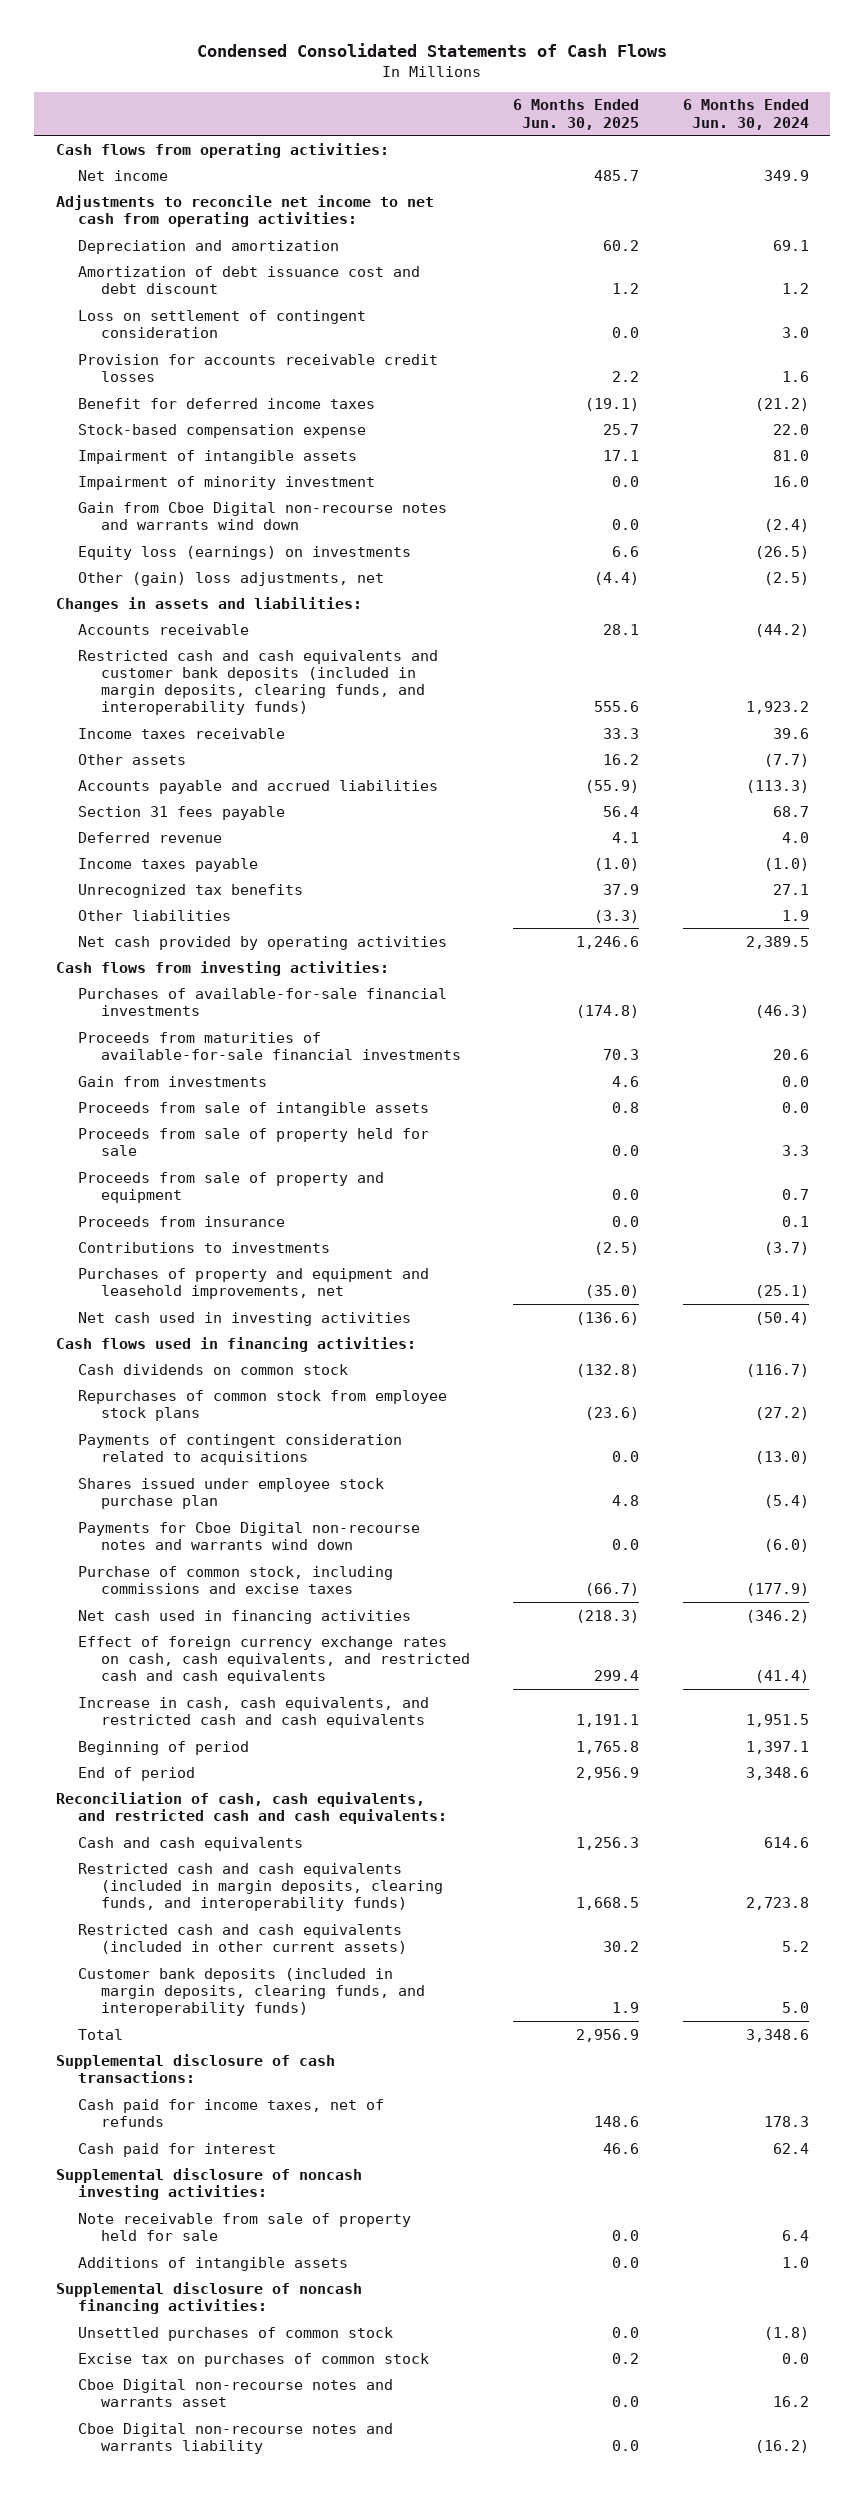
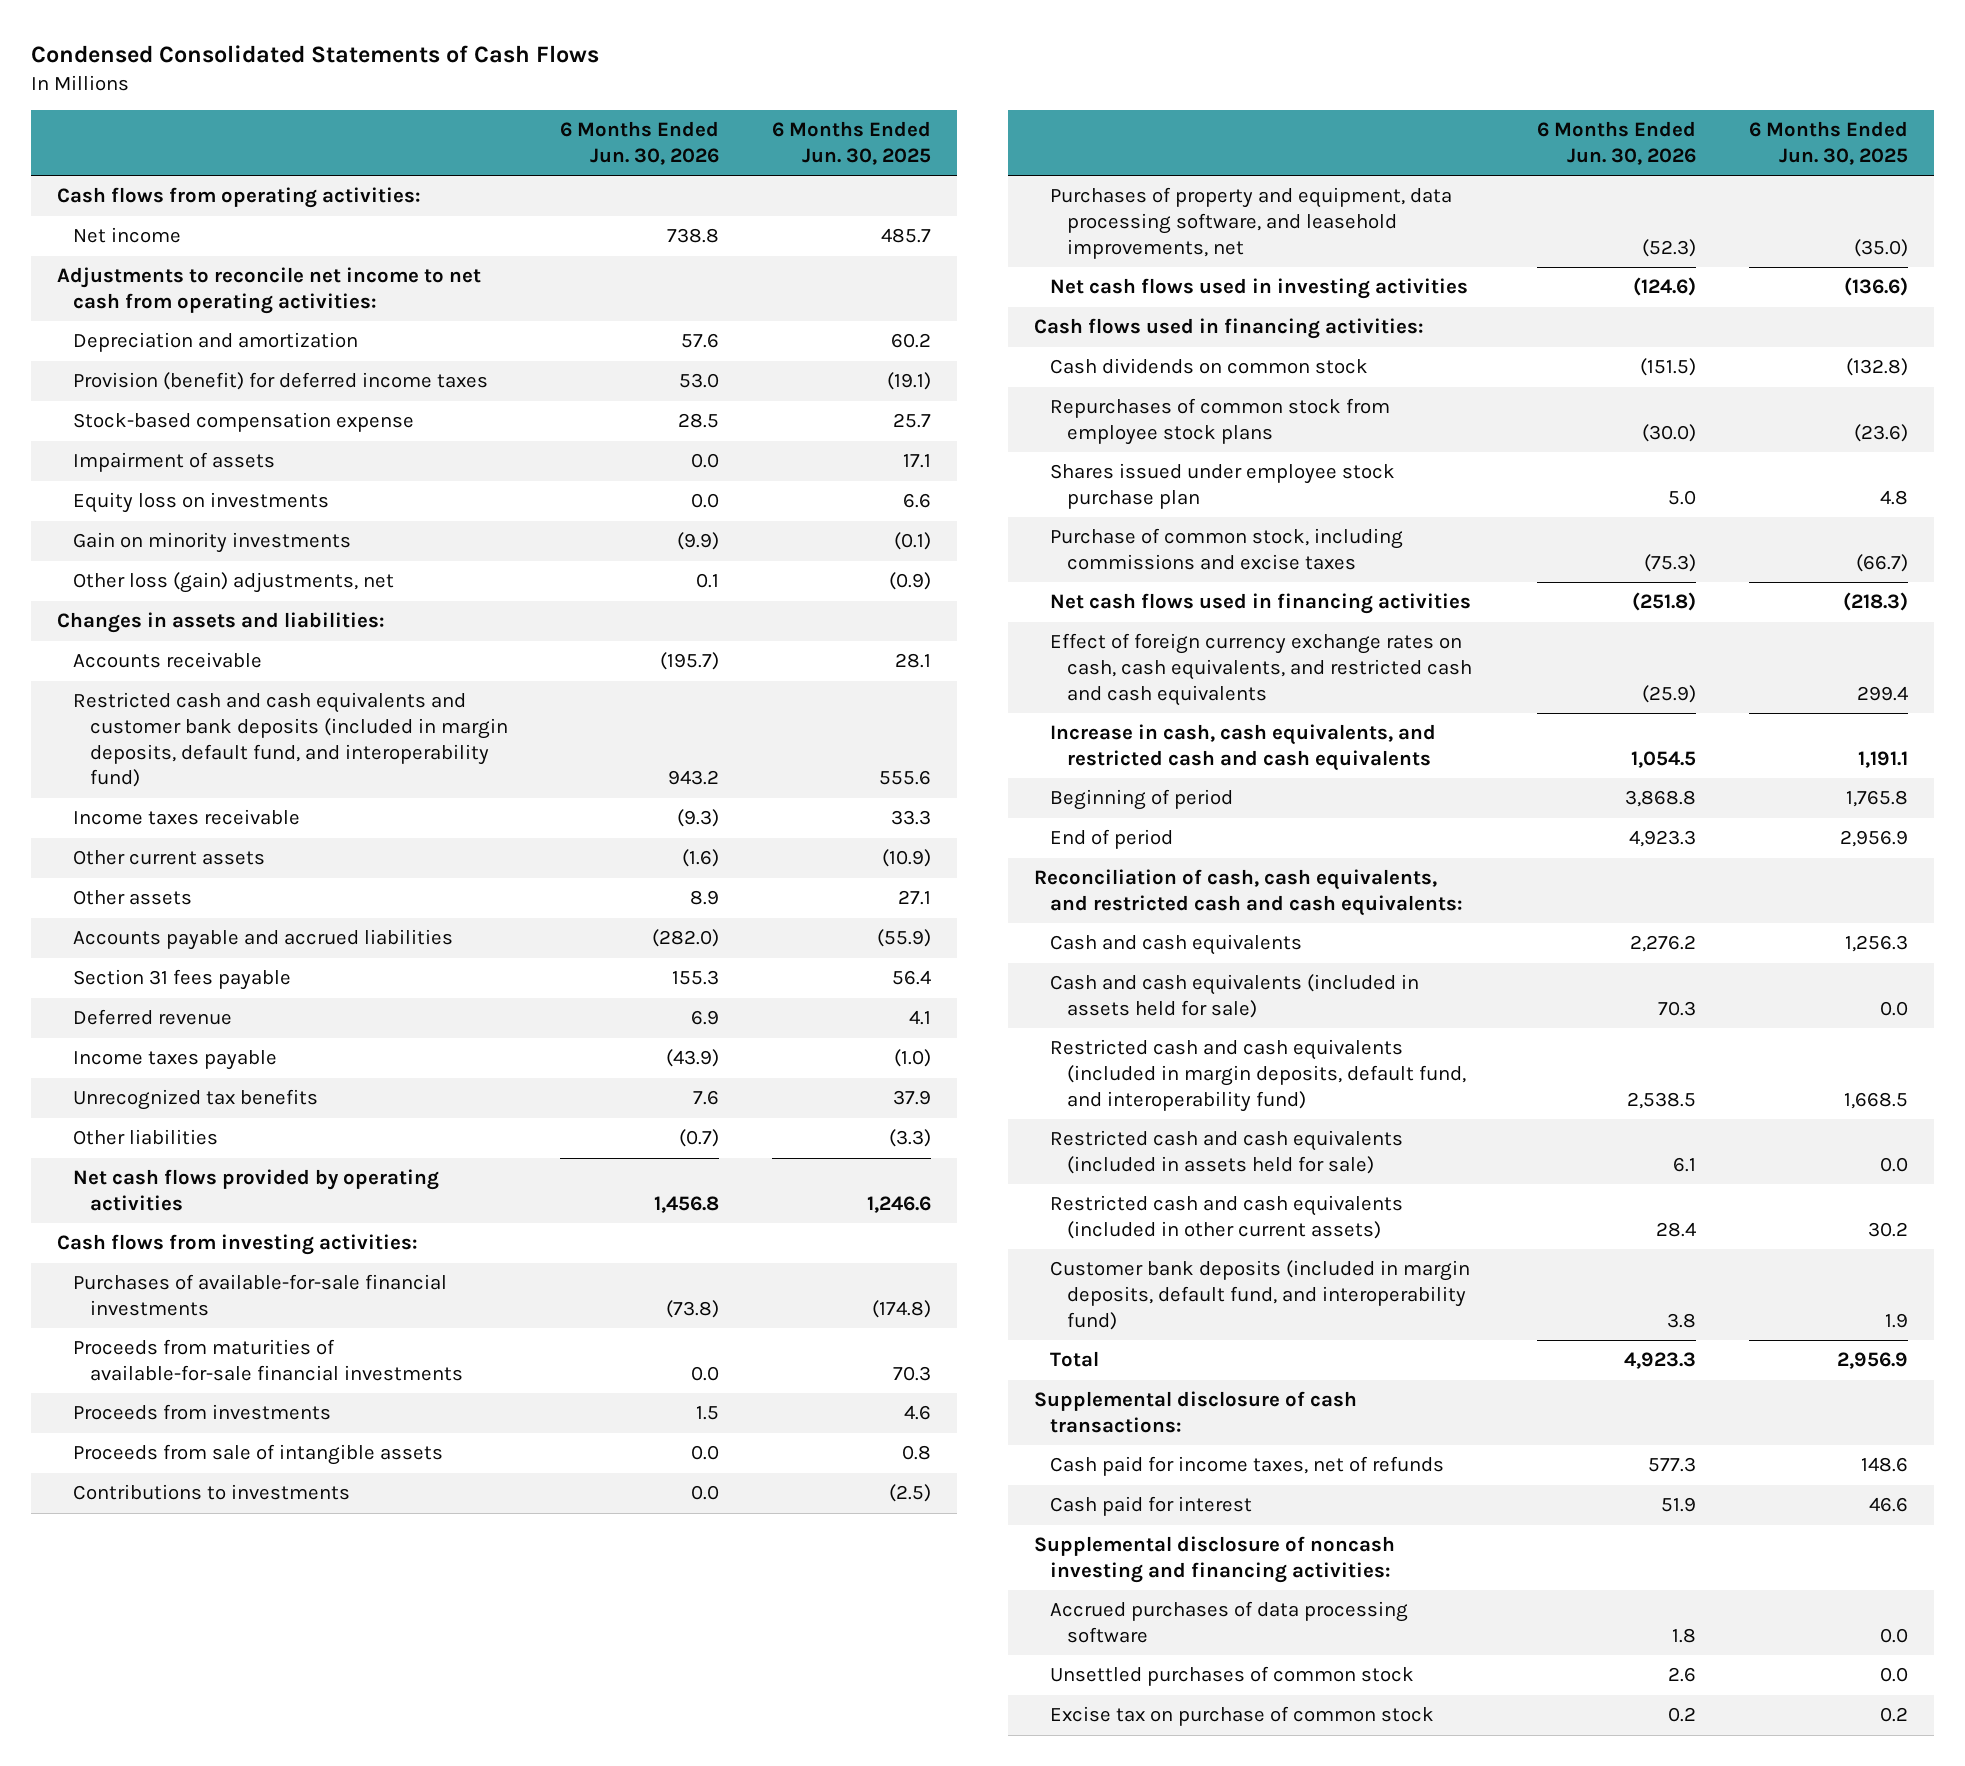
- | 6 Months Ended Jun. 30, 2025 | 6 Months Ended Jun. 30, 2024
+ | 6 Months Ended Jun. 30, 2026 | 6 Months Ended Jun. 30, 2025
- Amortization of debt issuance cost and debt discount | 1.2 | 1.2
- Loss on settlement of contingent consideration | 0.0 | 3.0
- Provision for accounts receivable credit losses | 2.2 | 1.6
- Benefit for deferred income taxes | (19.1) | (21.2)
+ Provision (benefit) for deferred income taxes | 53.0 | (19.1)
- Impairment of intangible assets | 17.1 | 81.0
- Impairment of minority investment | 0.0 | 16.0
- Gain from Cboe Digital non-recourse notes and warrants wind down | 0.0 | (2.4)
- Equity loss (earnings) on investments | 6.6 | (26.5)
- Other (gain) loss adjustments, net | (4.4) | (2.5)
+ Impairment of assets | 0.0 | 17.1
+ Equity loss on investments | 0.0 | 6.6
+ Gain on minority investments | (9.9) | (0.1)
+ Other loss (gain) adjustments, net | 0.1 | (0.9)
- Restricted cash and cash equivalents and customer bank deposits (included in margin deposits, clearing funds, and interoperability funds) | 555.6 | 1,923.2
+ Restricted cash and cash equivalents and customer bank deposits (included in margin deposits, default fund, and interoperability fund) | 943.2 | 555.6
- Other assets | 16.2 | (7.7)
+ Other current assets | (1.6) | (10.9)
+ Other assets | 8.9 | 27.1
- Net cash provided by operating activities | 1,246.6 | 2,389.5
+ Net cash flows provided by operating activities | 1,456.8 | 1,246.6
- Gain from investments | 4.6 | 0.0
+ Proceeds from investments | 1.5 | 4.6
- Proceeds from sale of property held for sale | 0.0 | 3.3
- Proceeds from sale of property and equipment | 0.0 | 0.7
- Proceeds from insurance | 0.0 | 0.1
- Purchases of property and equipment and leasehold improvements, net | (35.0) | (25.1)
- Net cash used in investing activities | (136.6) | (50.4)
+ Purchases of property and equipment, data processing software, and leasehold improvements, net | (52.3) | (35.0)
+ Net cash flows used in investing activities | (124.6) | (136.6)
- Payments of contingent consideration related to acquisitions | 0.0 | (13.0)
- Payments for Cboe Digital non-recourse notes and warrants wind down | 0.0 | (6.0)
- Net cash used in financing activities | (218.3) | (346.2)
+ Net cash flows used in financing activities | (251.8) | (218.3)
- Restricted cash and cash equivalents (included in margin deposits, clearing funds, and interoperability funds) | 1,668.5 | 2,723.8
+ Cash and cash equivalents (included in assets held for sale) | 70.3 | 0.0
+ Restricted cash and cash equivalents (included in margin deposits, default fund, and interoperability fund) | 2,538.5 | 1,668.5
+ Restricted cash and cash equivalents (included in assets held for sale) | 6.1 | 0.0
- Customer bank deposits (included in margin deposits, clearing funds, and interoperability funds) | 1.9 | 5.0
+ Customer bank deposits (included in margin deposits, default fund, and interoperability fund) | 3.8 | 1.9
- Supplemental disclosure of noncash investing activities:
- Note receivable from sale of property held for sale | 0.0 | 6.4
- Additions of intangible assets | 0.0 | 1.0
- Supplemental disclosure of noncash financing activities:
+ Supplemental disclosure of noncash investing and financing activities:
+ Accrued purchases of data processing software | 1.8 | 0.0
- Excise tax on purchases of common stock | 0.2 | 0.0
- Cboe Digital non-recourse notes and warrants asset | 0.0 | 16.2
- Cboe Digital non-recourse notes and warrants liability | 0.0 | (16.2)
+ Excise tax on purchase of common stock | 0.2 | 0.2

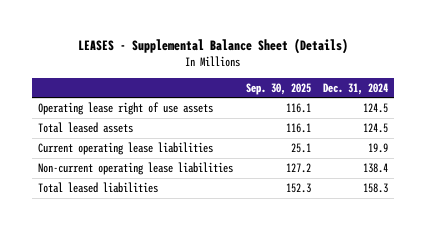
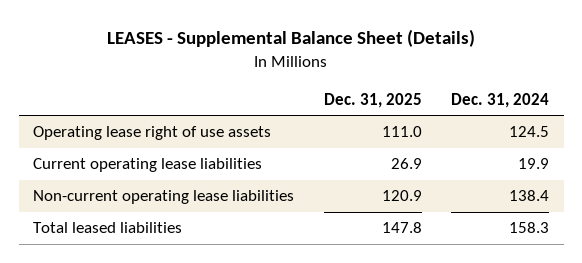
- | Sep. 30, 2025 | Dec. 31, 2024
+ | Dec. 31, 2025 | Dec. 31, 2024
- Total leased assets | 116.1 | 124.5

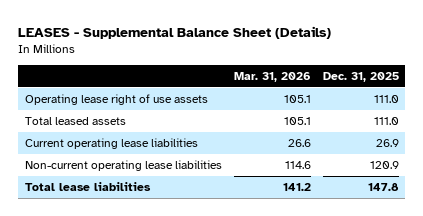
- | Dec. 31, 2025 | Dec. 31, 2024
+ | Mar. 31, 2026 | Dec. 31, 2025
+ Total leased assets | 105.1 | 111.0
- Total leased liabilities | 147.8 | 158.3
+ Total lease liabilities | 141.2 | 147.8

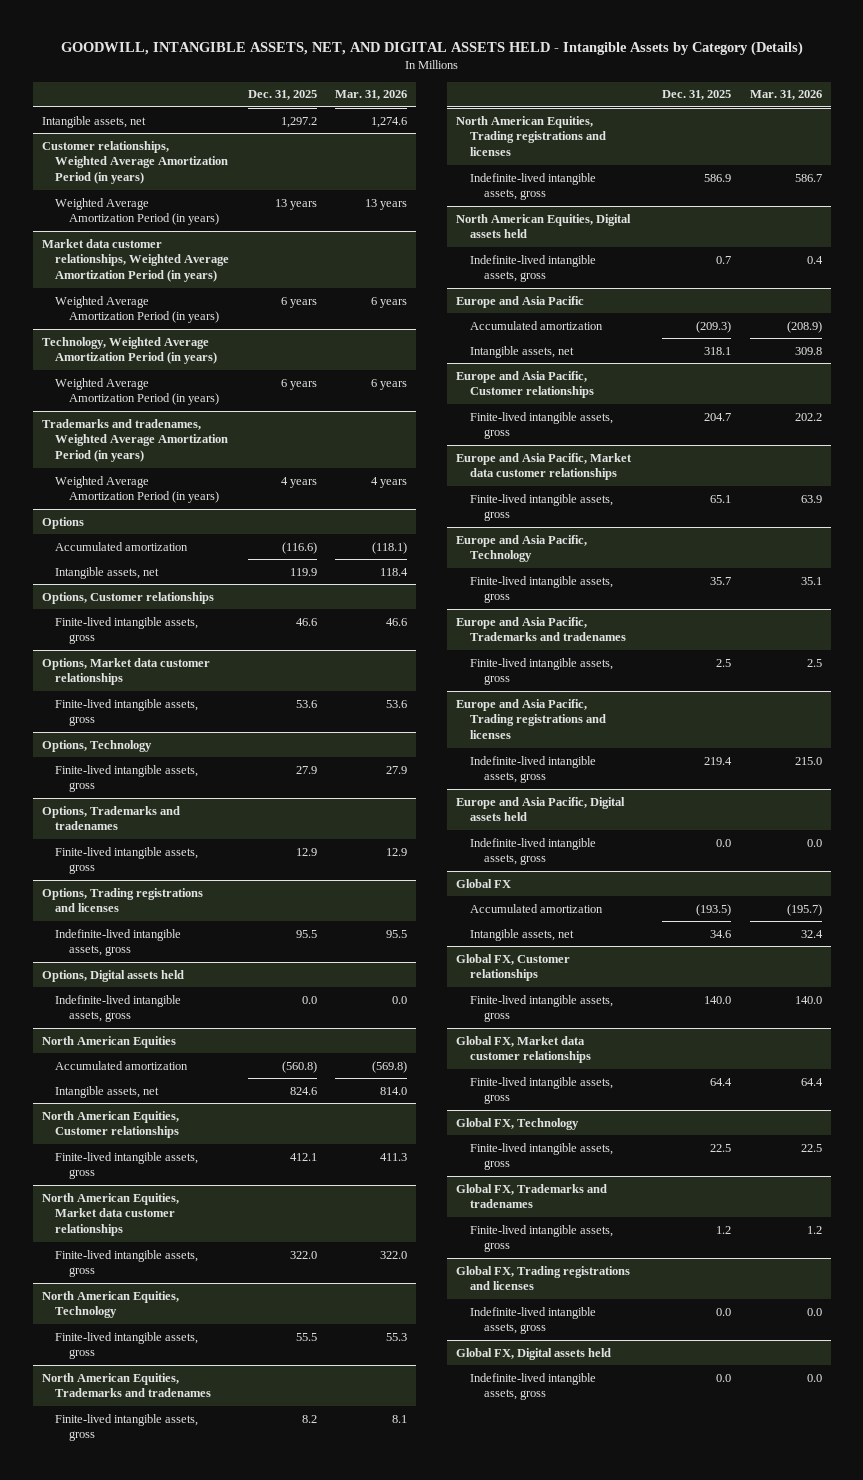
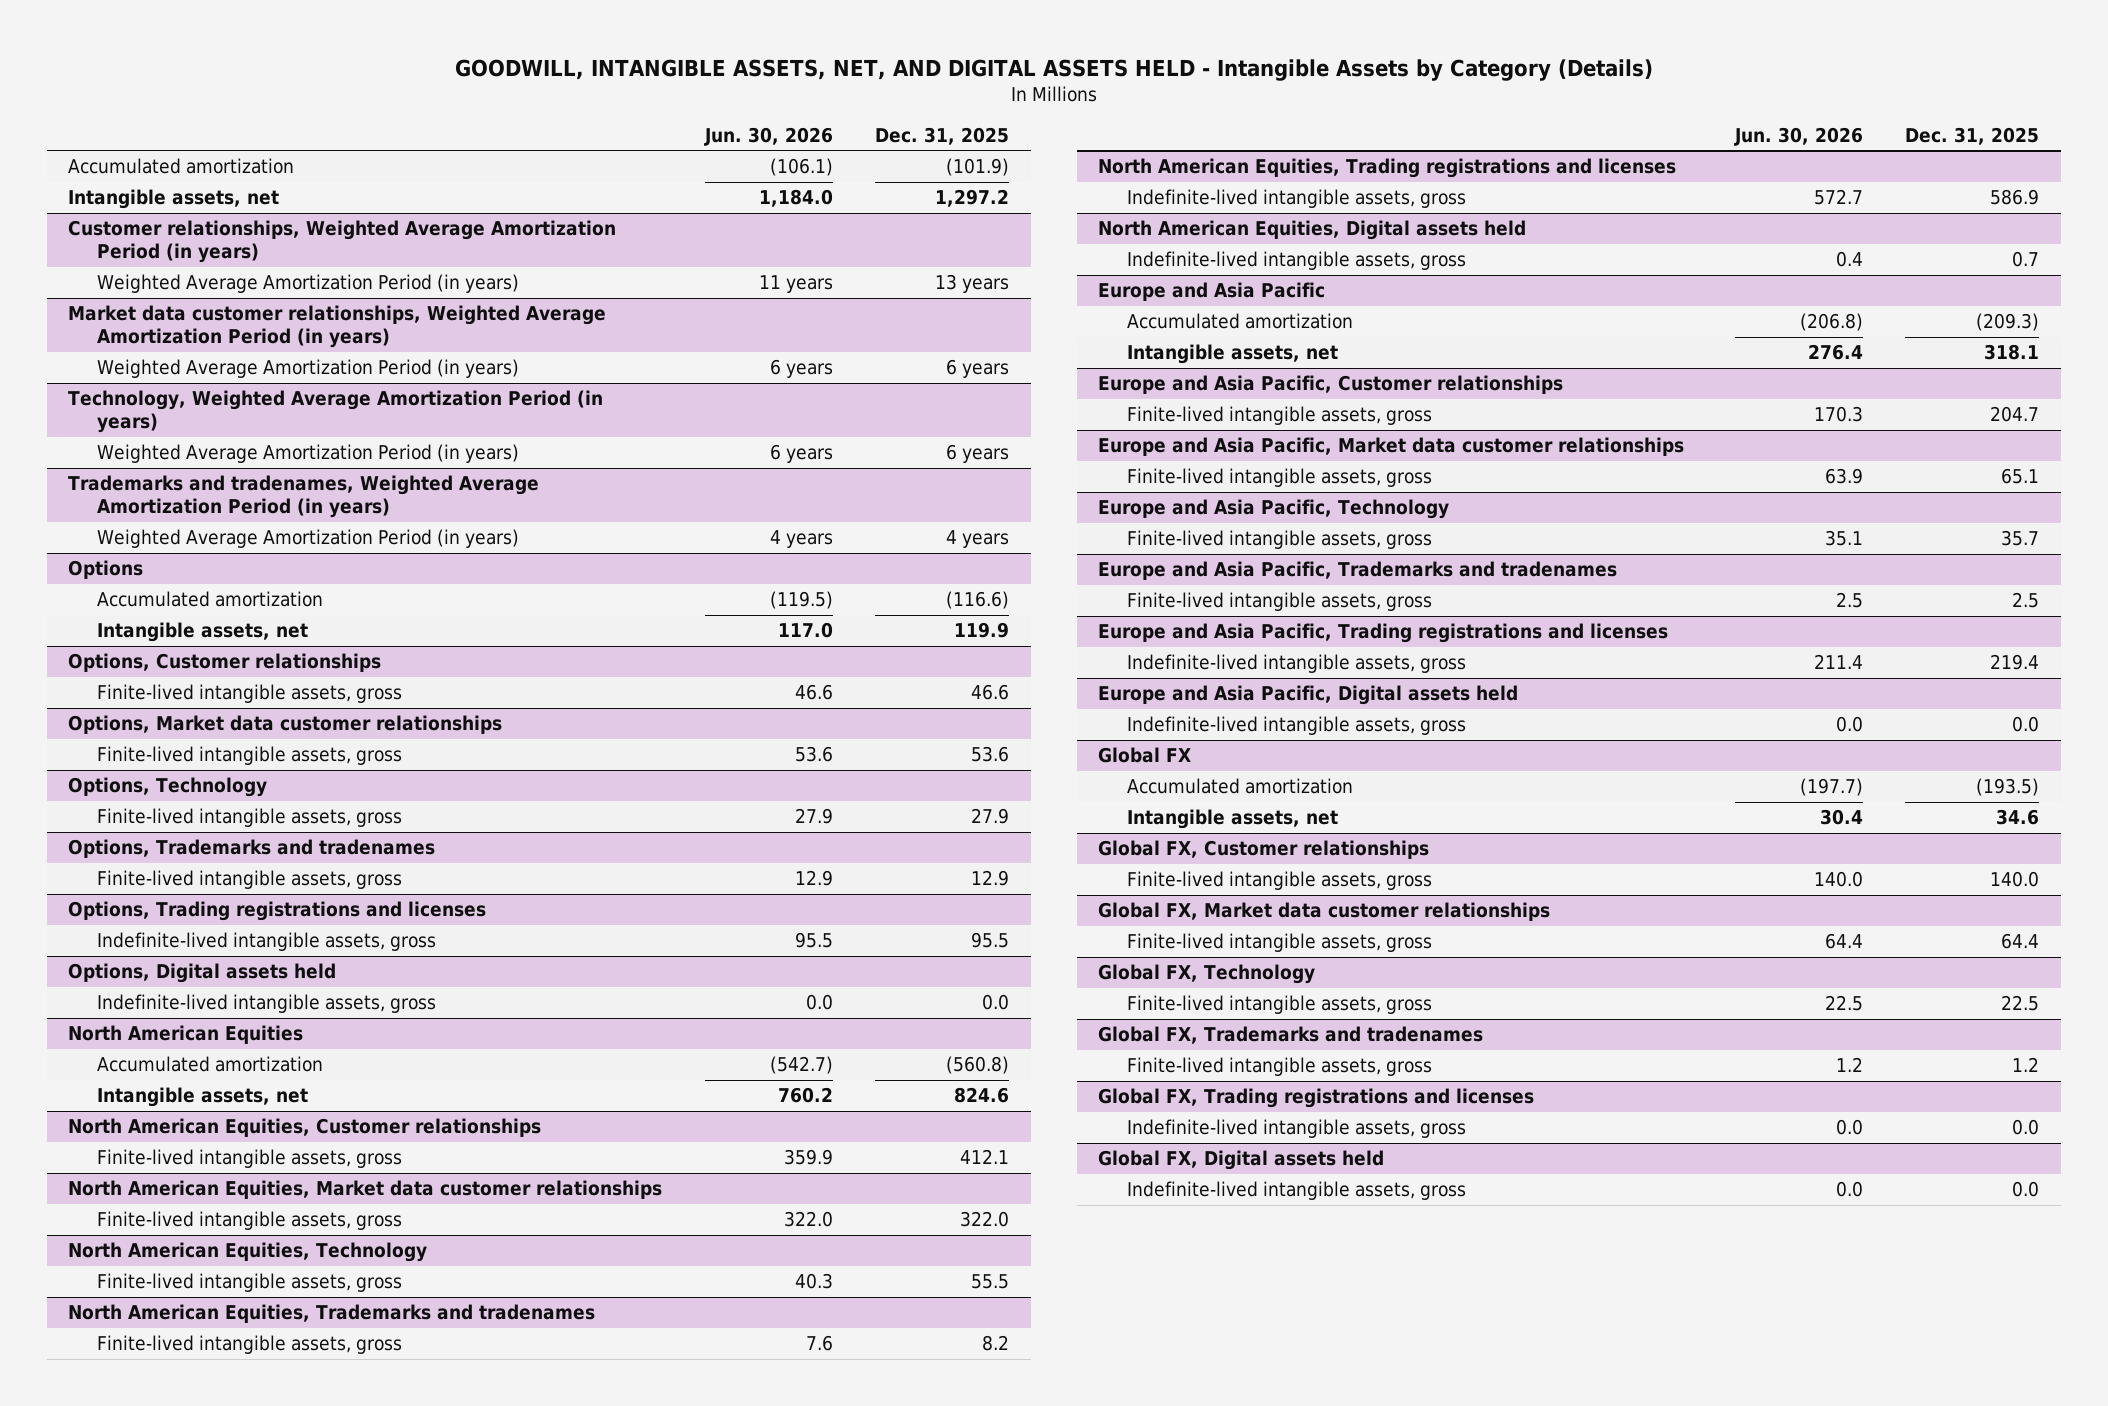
- | Dec. 31, 2025 | Mar. 31, 2026
+ | Jun. 30, 2026 | Dec. 31, 2025
+ Accumulated amortization | (106.1) | (101.9)

